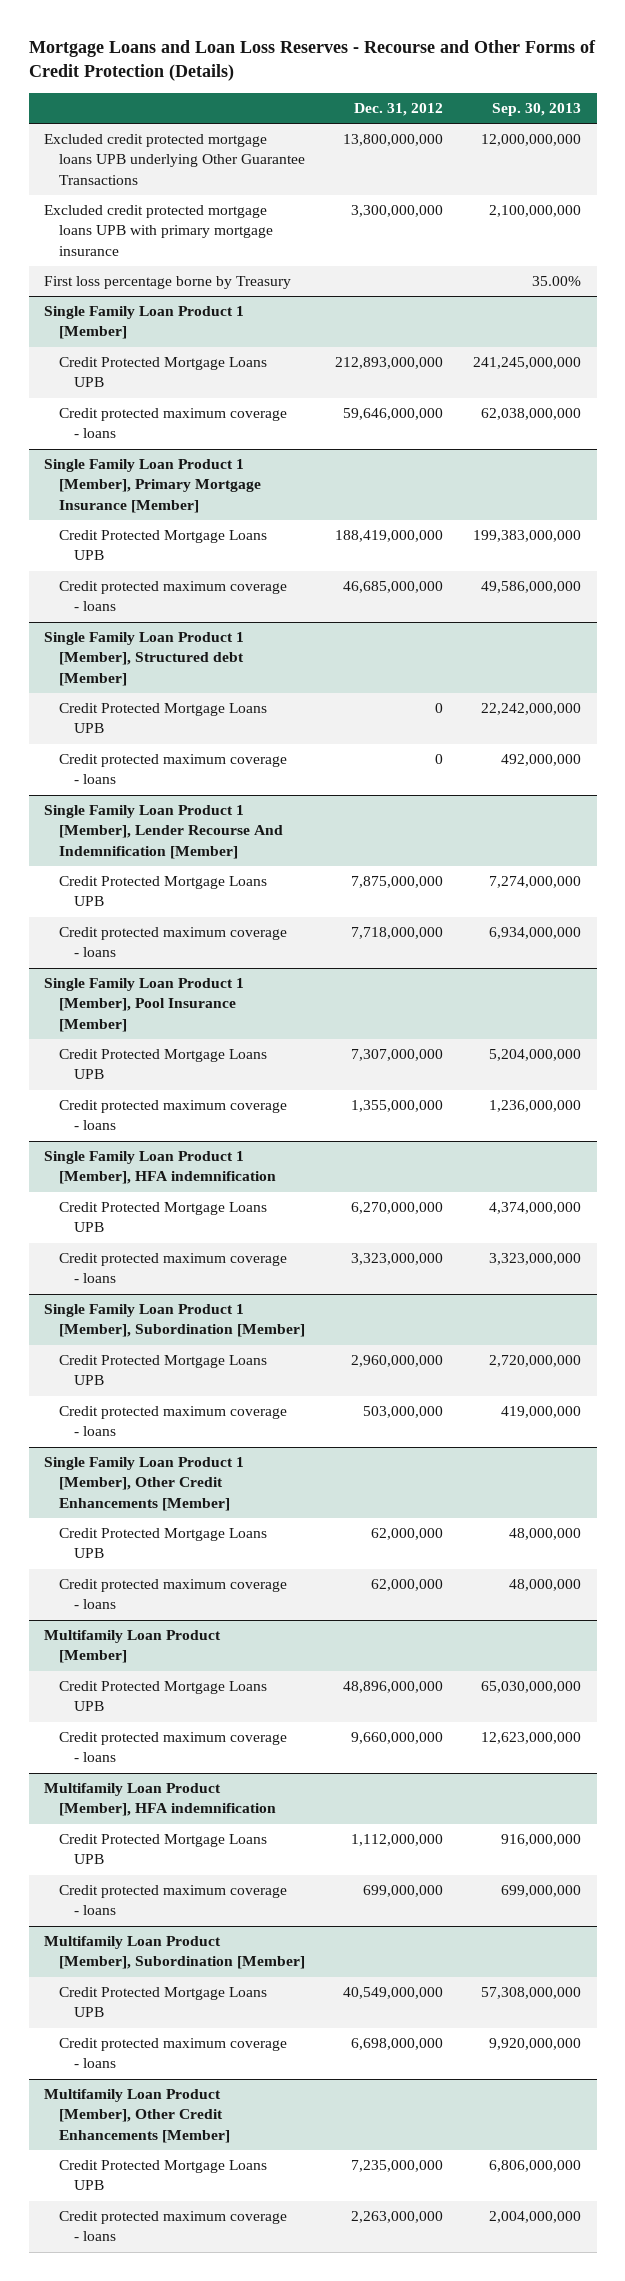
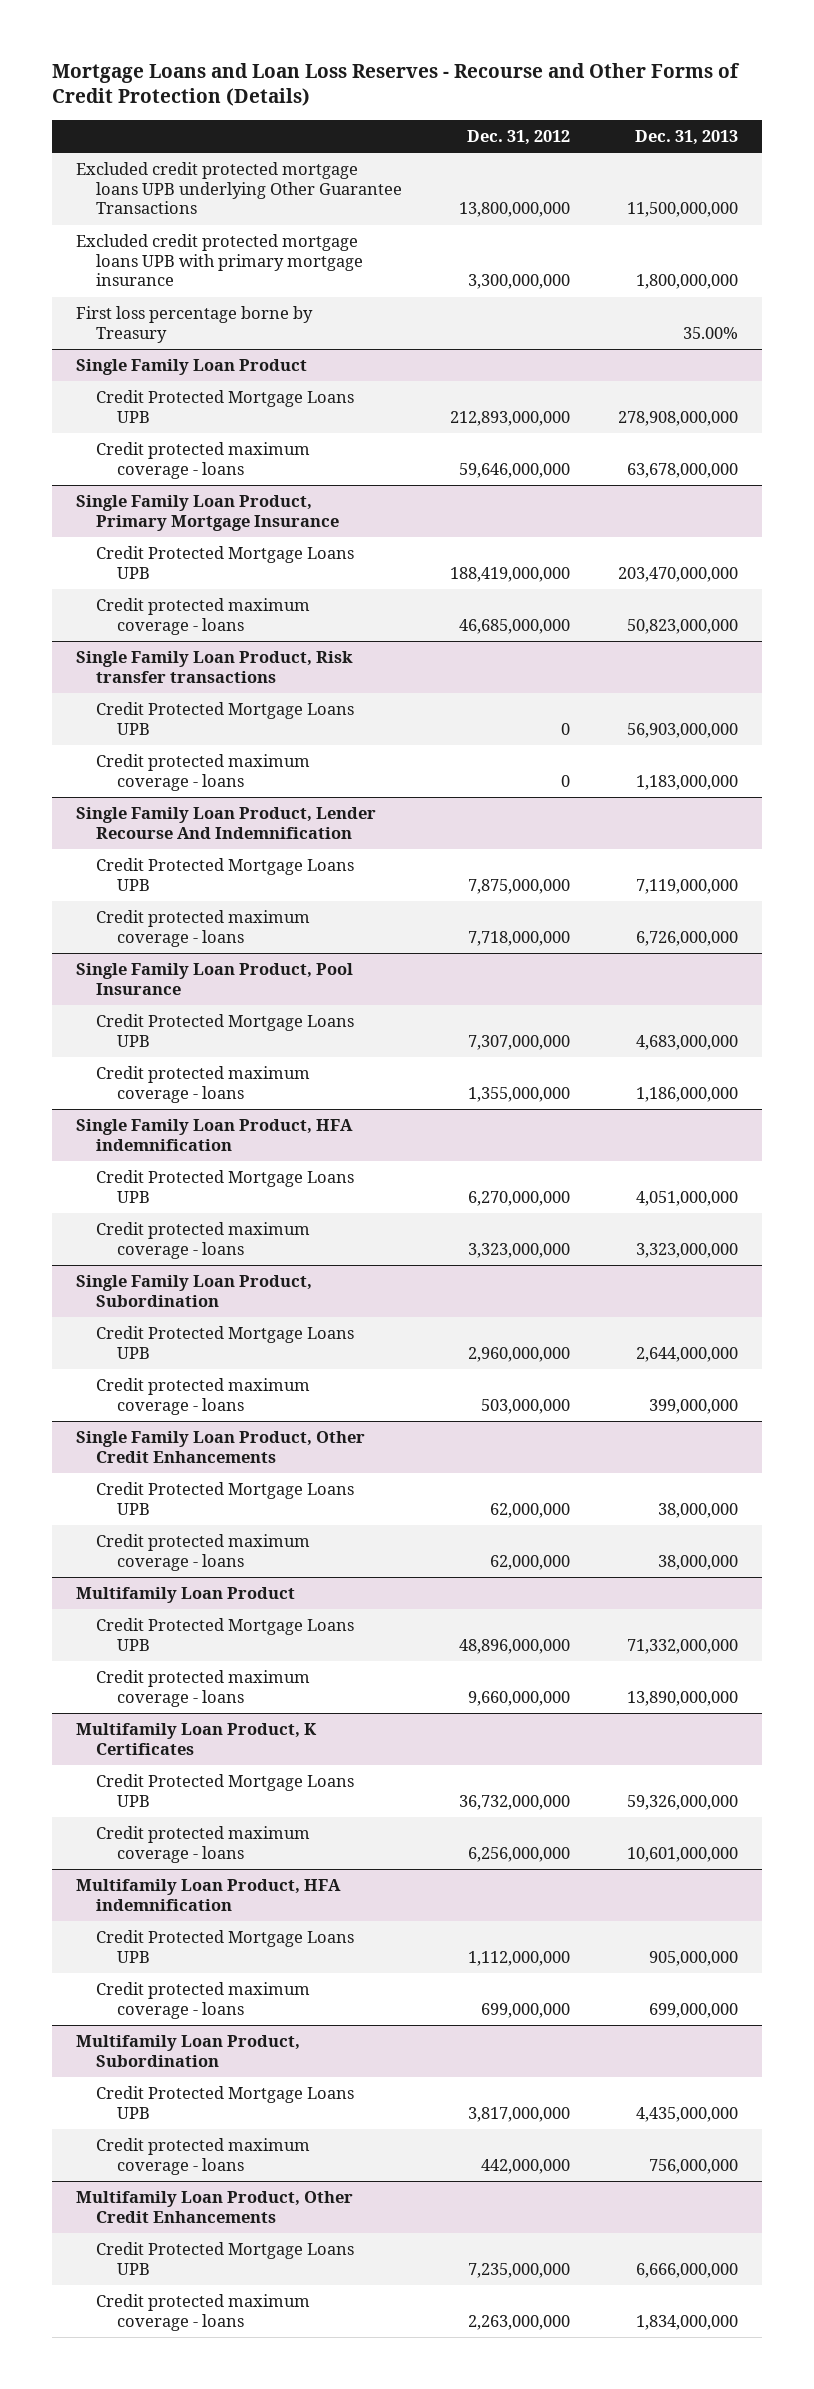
- | Dec. 31, 2012 | Sep. 30, 2013
+ | Dec. 31, 2012 | Dec. 31, 2013
- Single Family Loan Product 1 [Member]
+ Single Family Loan Product
- Single Family Loan Product 1 [Member], Primary Mortgage Insurance [Member]
+ Single Family Loan Product, Primary Mortgage Insurance
- Single Family Loan Product 1 [Member], Structured debt [Member]
+ Single Family Loan Product, Risk transfer transactions
- Single Family Loan Product 1 [Member], Lender Recourse And Indemnification [Member]
+ Single Family Loan Product, Lender Recourse And Indemnification
- Single Family Loan Product 1 [Member], Pool Insurance [Member]
+ Single Family Loan Product, Pool Insurance
- Single Family Loan Product 1 [Member], HFA indemnification
+ Single Family Loan Product, HFA indemnification
- Single Family Loan Product 1 [Member], Subordination [Member]
+ Single Family Loan Product, Subordination
- Single Family Loan Product 1 [Member], Other Credit Enhancements [Member]
+ Single Family Loan Product, Other Credit Enhancements
- Multifamily Loan Product [Member]
+ Multifamily Loan Product
- Multifamily Loan Product [Member], HFA indemnification
+ Multifamily Loan Product, K Certificates
+ Credit Protected Mortgage Loans UPB | 36,732,000,000 | 59,326,000,000
+ Credit protected maximum coverage - loans | 6,256,000,000 | 10,601,000,000
+ Multifamily Loan Product, HFA indemnification
- Multifamily Loan Product [Member], Subordination [Member]
- Credit Protected Mortgage Loans UPB | 40,549,000,000 | 57,308,000,000
- Credit protected maximum coverage - loans | 6,698,000,000 | 9,920,000,000
- Multifamily Loan Product [Member], Other Credit Enhancements [Member]
+ Multifamily Loan Product, Subordination
+ Credit Protected Mortgage Loans UPB | 3,817,000,000 | 4,435,000,000
+ Credit protected maximum coverage - loans | 442,000,000 | 756,000,000
+ Multifamily Loan Product, Other Credit Enhancements

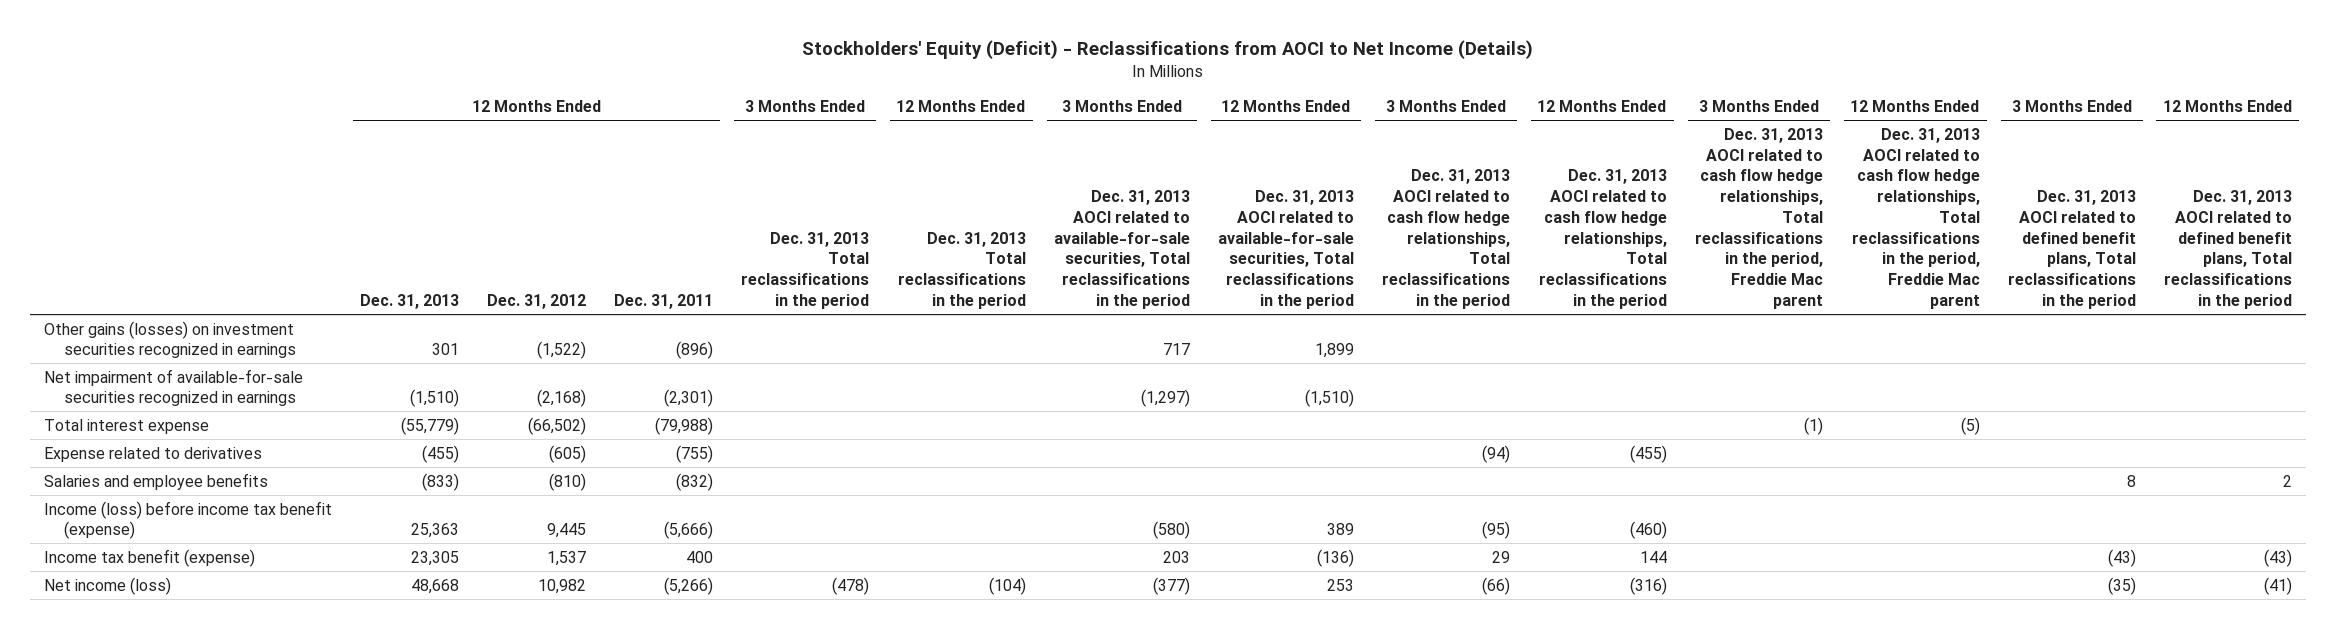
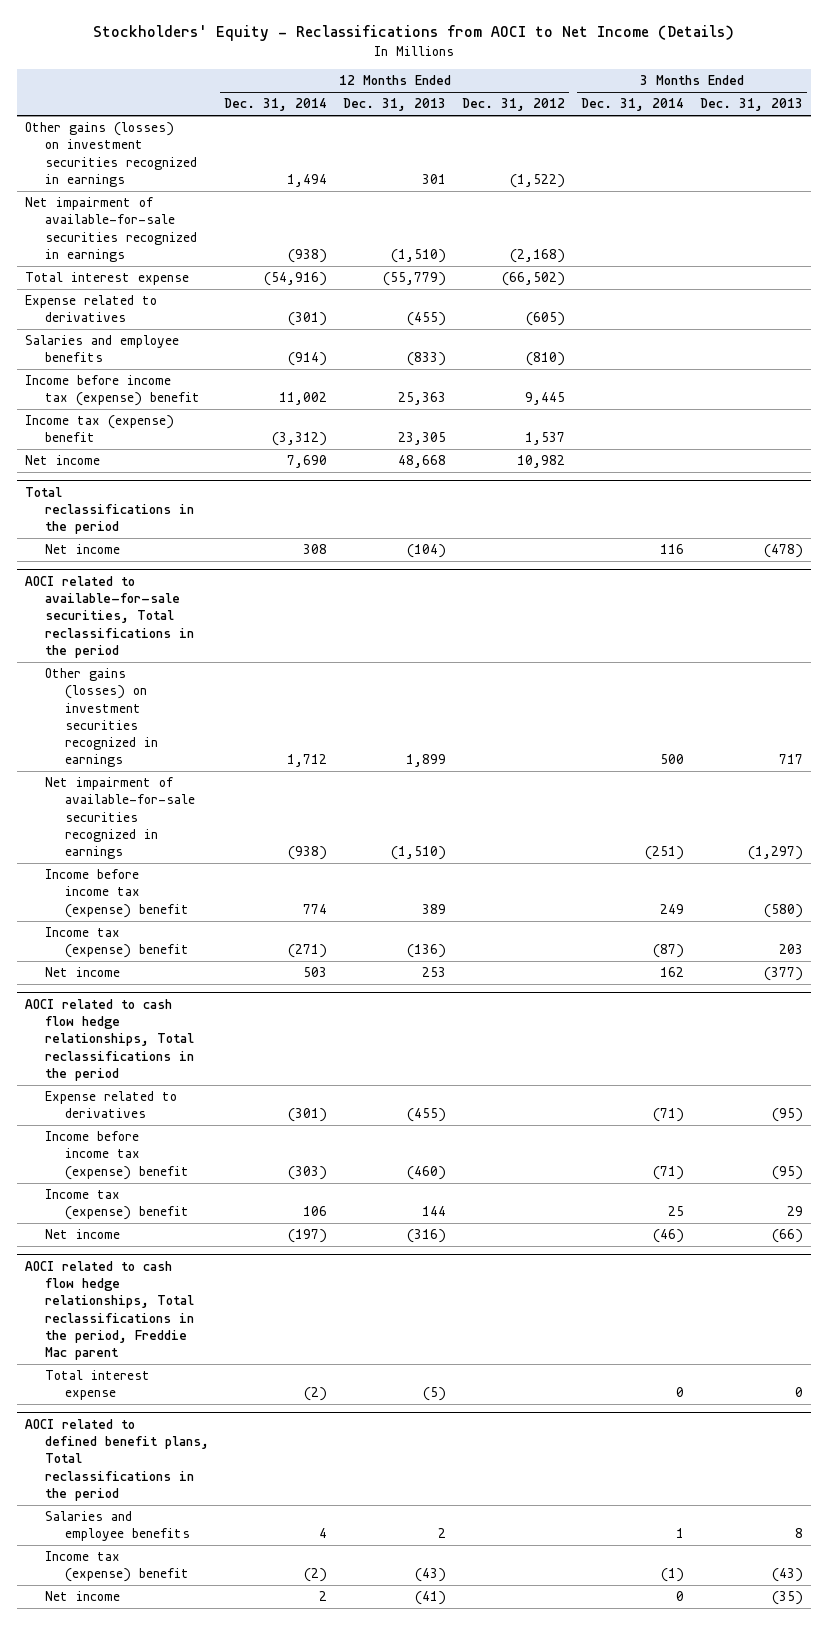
- Stockholders' Equity (Deficit) - Reclassifications from AOCI to Net Income (Details)
+ Stockholders' Equity - Reclassifications from AOCI to Net Income (Details)
- | 12 Months Ended Dec. 31, 2013 | 12 Months Ended Dec. 31, 2012 | 12 Months Ended Dec. 31, 2011 | 3 Months Ended Dec. 31, 2013 Total reclassifications in the period | 12 Months Ended Dec. 31, 2013 Total reclassifications in the period | 3 Months Ended Dec. 31, 2013 AOCI related to available-for-sale securities, Total reclassifications in the period | 12 Months Ended Dec. 31, 2013 AOCI related to available-for-sale securities, Total reclassifications in the period | 3 Months Ended Dec. 31, 2013 AOCI related to cash flow hedge relationships, Total reclassifications in the period | 12 Months Ended Dec. 31, 2013 AOCI related to cash flow hedge relationships, Total reclassifications in the period | 3 Months Ended Dec. 31, 2013 AOCI related to cash flow hedge relationships, Total reclassifications in the period, Freddie Mac parent | 12 Months Ended Dec. 31, 2013 AOCI related to cash flow hedge relationships, Total reclassifications in the period, Freddie Mac parent | 3 Months Ended Dec. 31, 2013 AOCI related to defined benefit plans, Total reclassifications in the period | 12 Months Ended Dec. 31, 2013 AOCI related to defined benefit plans, Total reclassifications in the period
+ | 12 Months Ended Dec. 31, 2014 | 12 Months Ended Dec. 31, 2013 | 12 Months Ended Dec. 31, 2012 | 3 Months Ended Dec. 31, 2014 | 3 Months Ended Dec. 31, 2013
- Income (loss) before income tax benefit (expense) | 25,363 | 9,445 | (5,666) | | | (580) | 389 | (95) | (460) | | | |
- Income tax benefit (expense) | 23,305 | 1,537 | 400 | | | 203 | (136) | 29 | 144 | | | (43) | (43)
- Net income (loss) | 48,668 | 10,982 | (5,266) | (478) | (104) | (377) | 253 | (66) | (316) | | | (35) | (41)
+ Income before income tax (expense) benefit | 11,002 | 25,363 | 9,445 | |
+ Income tax (expense) benefit | (3,312) | 23,305 | 1,537 | |
+ Net income | 7,690 | 48,668 | 10,982 | |
+ Total reclassifications in the period
+ Net income | 308 | (104) | | 116 | (478)
+ AOCI related to available-for-sale securities, Total reclassifications in the period
+ Other gains (losses) on investment securities recognized in earnings | 1,712 | 1,899 | | 500 | 717
+ Net impairment of available-for-sale securities recognized in earnings | (938) | (1,510) | | (251) | (1,297)
+ Income before income tax (expense) benefit | 774 | 389 | | 249 | (580)
+ Income tax (expense) benefit | (271) | (136) | | (87) | 203
+ Net income | 503 | 253 | | 162 | (377)
+ AOCI related to cash flow hedge relationships, Total reclassifications in the period
+ Expense related to derivatives | (301) | (455) | | (71) | (95)
+ Income before income tax (expense) benefit | (303) | (460) | | (71) | (95)
+ Income tax (expense) benefit | 106 | 144 | | 25 | 29
+ Net income | (197) | (316) | | (46) | (66)
+ AOCI related to cash flow hedge relationships, Total reclassifications in the period, Freddie Mac parent
+ Total interest expense | (2) | (5) | | 0 | 0
+ AOCI related to defined benefit plans, Total reclassifications in the period
+ Salaries and employee benefits | 4 | 2 | | 1 | 8
+ Income tax (expense) benefit | (2) | (43) | | (1) | (43)
+ Net income | 2 | (41) | | 0 | (35)

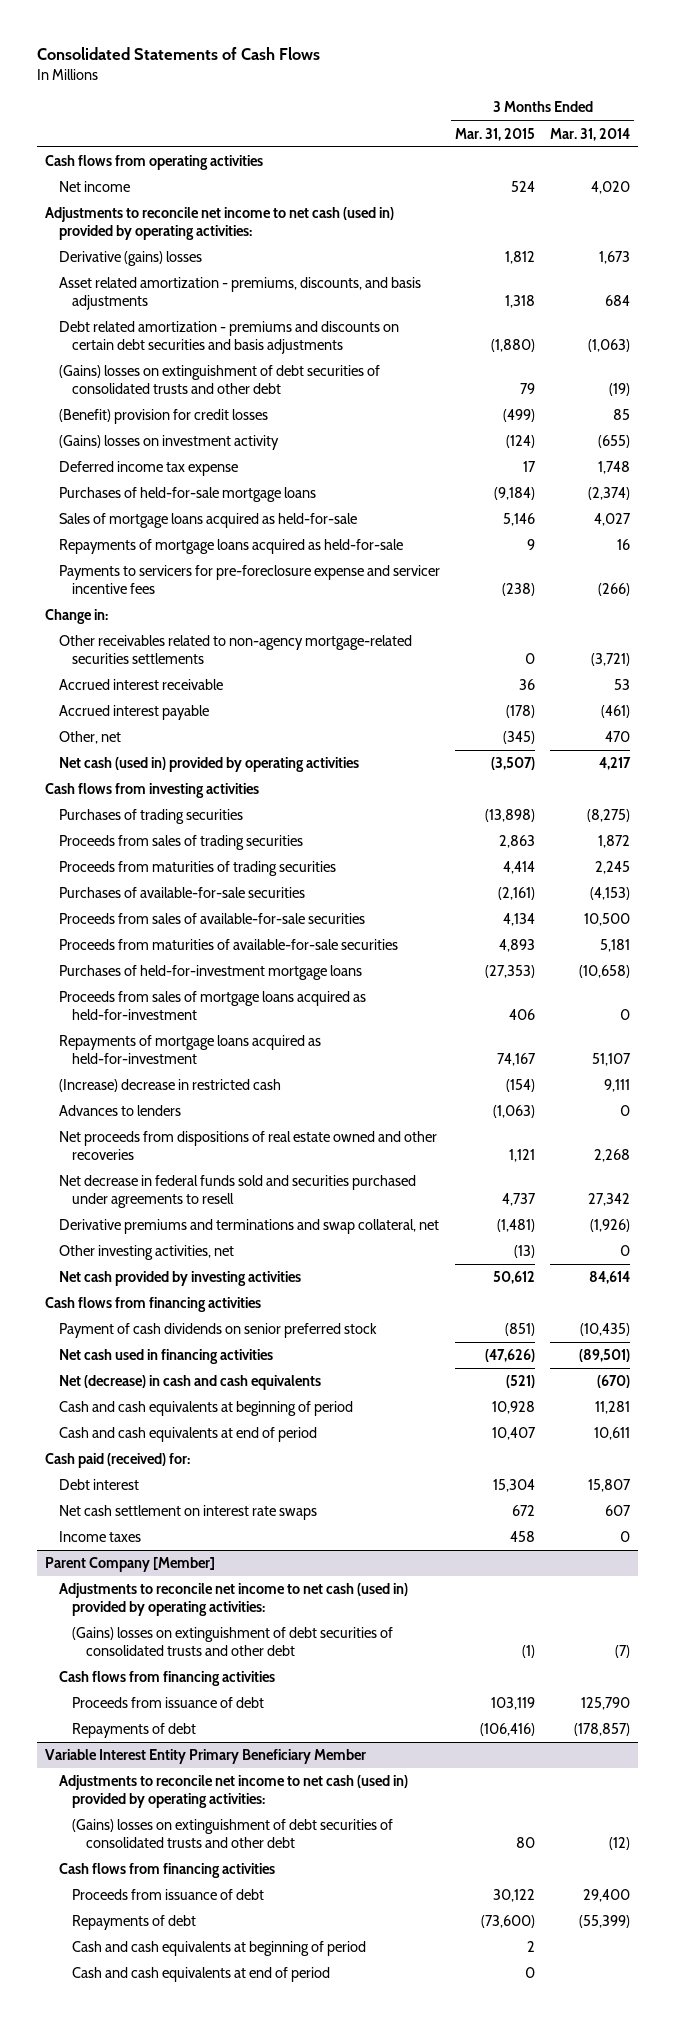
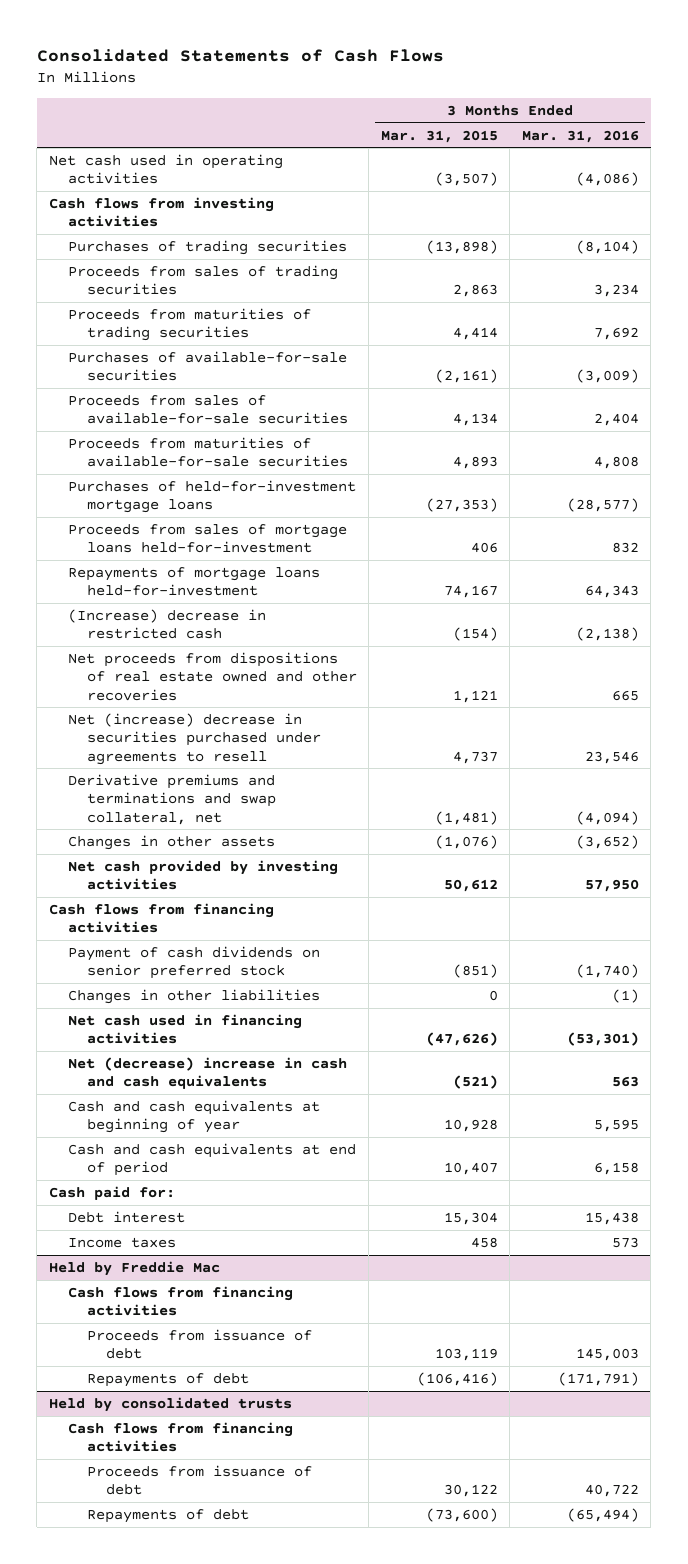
- | 3 Months Ended Mar. 31, 2015 | 3 Months Ended Mar. 31, 2014
+ | 3 Months Ended Mar. 31, 2015 | 3 Months Ended Mar. 31, 2016
- Cash flows from operating activities
- Net income | 524 | 4,020
- Adjustments to reconcile net income to net cash (used in) provided by operating activities:
- Derivative (gains) losses | 1,812 | 1,673
- Asset related amortization - premiums, discounts, and basis adjustments | 1,318 | 684
- Debt related amortization - premiums and discounts on certain debt securities and basis adjustments | (1,880) | (1,063)
- (Gains) losses on extinguishment of debt securities of consolidated trusts and other debt | 79 | (19)
- (Benefit) provision for credit losses | (499) | 85
- (Gains) losses on investment activity | (124) | (655)
- Deferred income tax expense | 17 | 1,748
- Purchases of held-for-sale mortgage loans | (9,184) | (2,374)
- Sales of mortgage loans acquired as held-for-sale | 5,146 | 4,027
- Repayments of mortgage loans acquired as held-for-sale | 9 | 16
- Payments to servicers for pre-foreclosure expense and servicer incentive fees | (238) | (266)
- Change in:
- Other receivables related to non-agency mortgage-related securities settlements | 0 | (3,721)
- Accrued interest receivable | 36 | 53
- Accrued interest payable | (178) | (461)
- Other, net | (345) | 470
- Net cash (used in) provided by operating activities | (3,507) | 4,217
+ Net cash used in operating activities | (3,507) | (4,086)
- Proceeds from sales of mortgage loans acquired as held-for-investment | 406 | 0
- Repayments of mortgage loans acquired as held-for-investment | 74,167 | 51,107
+ Proceeds from sales of mortgage loans held-for-investment | 406 | 832
+ Repayments of mortgage loans held-for-investment | 74,167 | 64,343
- Advances to lenders | (1,063) | 0
- Net decrease in federal funds sold and securities purchased under agreements to resell | 4,737 | 27,342
+ Net (increase) decrease in securities purchased under agreements to resell | 4,737 | 23,546
- Other investing activities, net | (13) | 0
+ Changes in other assets | (1,076) | (3,652)
+ Changes in other liabilities | 0 | (1)
- Net (decrease) in cash and cash equivalents | (521) | (670)
- Cash and cash equivalents at beginning of period | 10,928 | 11,281
+ Net (decrease) increase in cash and cash equivalents | (521) | 563
+ Cash and cash equivalents at beginning of year | 10,928 | 5,595
- Cash paid (received) for:
+ Cash paid for:
- Net cash settlement on interest rate swaps | 672 | 607
- Parent Company [Member]
- Adjustments to reconcile net income to net cash (used in) provided by operating activities:
- (Gains) losses on extinguishment of debt securities of consolidated trusts and other debt | (1) | (7)
+ Held by Freddie Mac
- Variable Interest Entity Primary Beneficiary Member
- Adjustments to reconcile net income to net cash (used in) provided by operating activities:
- (Gains) losses on extinguishment of debt securities of consolidated trusts and other debt | 80 | (12)
+ Held by consolidated trusts
- Cash and cash equivalents at beginning of period | 2 |
- Cash and cash equivalents at end of period | 0 |

